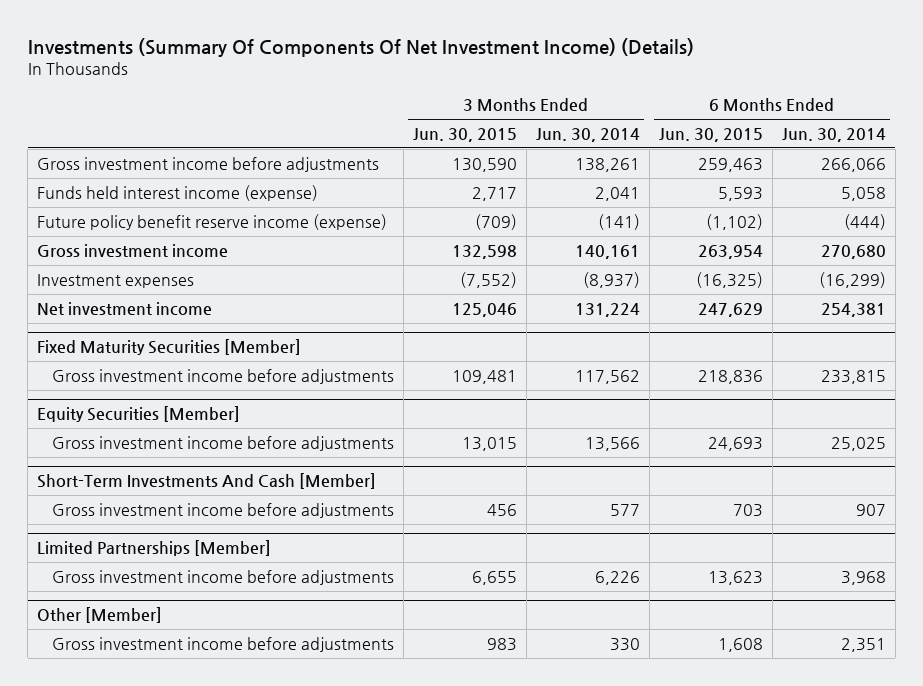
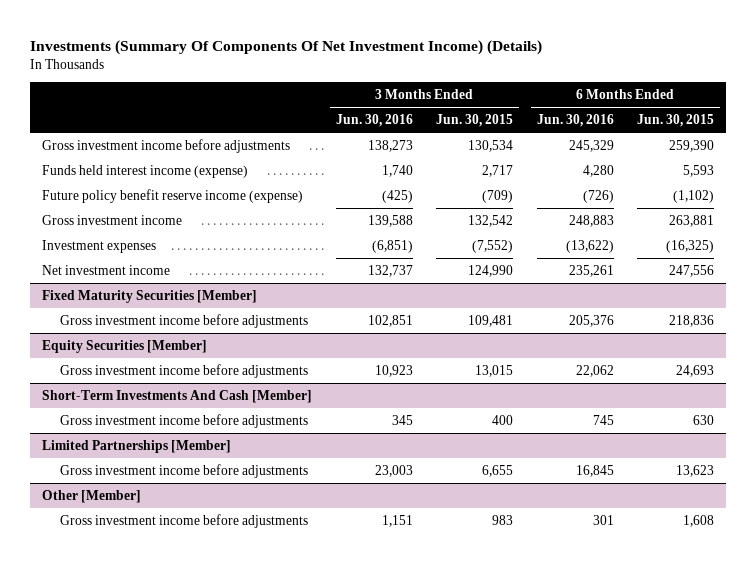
- | 3 Months Ended Jun. 30, 2015 | 3 Months Ended Jun. 30, 2014 | 6 Months Ended Jun. 30, 2015 | 6 Months Ended Jun. 30, 2014
+ | 3 Months Ended Jun. 30, 2016 | 3 Months Ended Jun. 30, 2015 | 6 Months Ended Jun. 30, 2016 | 6 Months Ended Jun. 30, 2015
- Gross investment income before adjustments | 130,590 | 138,261 | 259,463 | 266,066
+ Gross investment income before adjustments | 138,273 | 130,534 | 245,329 | 259,390
- Gross investment income | 132,598 | 140,161 | 263,954 | 270,680
+ Gross investment income | 139,588 | 132,542 | 248,883 | 263,881
- Net investment income | 125,046 | 131,224 | 247,629 | 254,381
+ Net investment income | 132,737 | 124,990 | 235,261 | 247,556
@ Short-Term Investments And Cash [Member]
- Gross investment income before adjustments | 456 | 577 | 703 | 907
+ Gross investment income before adjustments | 345 | 400 | 745 | 630

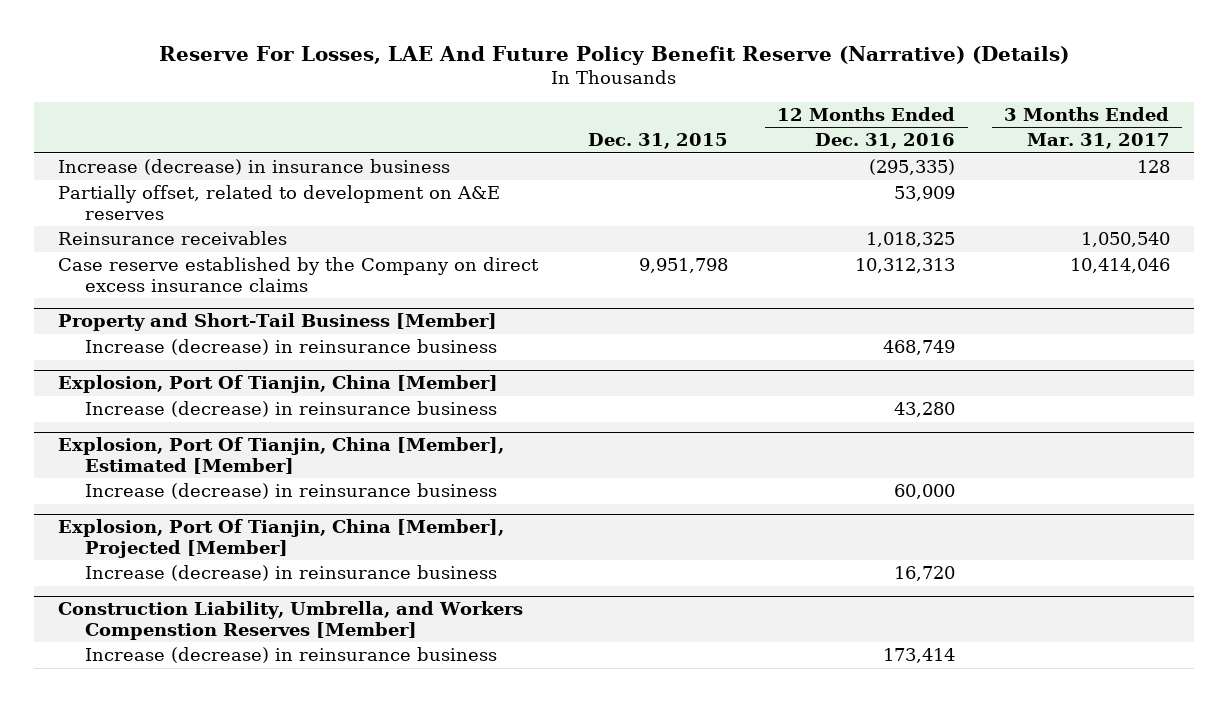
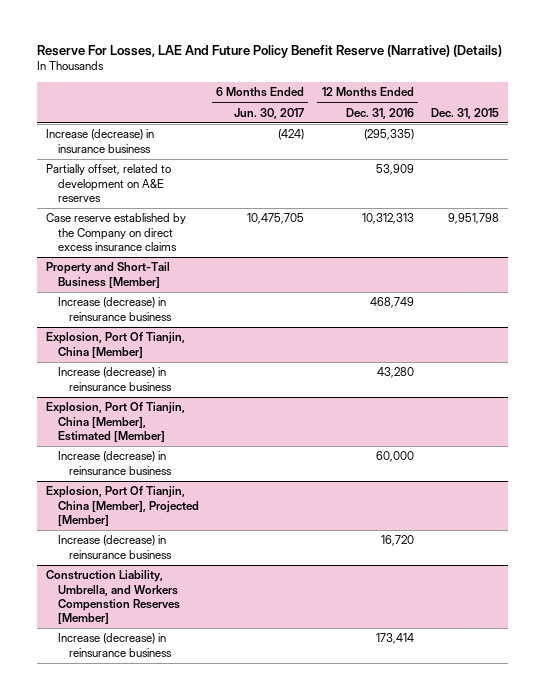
- | Dec. 31, 2015 | 12 Months Ended Dec. 31, 2016 | 3 Months Ended Mar. 31, 2017
+ | 6 Months Ended Jun. 30, 2017 | 12 Months Ended Dec. 31, 2016 | Dec. 31, 2015
- Reinsurance receivables | | 1,018,325 | 1,050,540

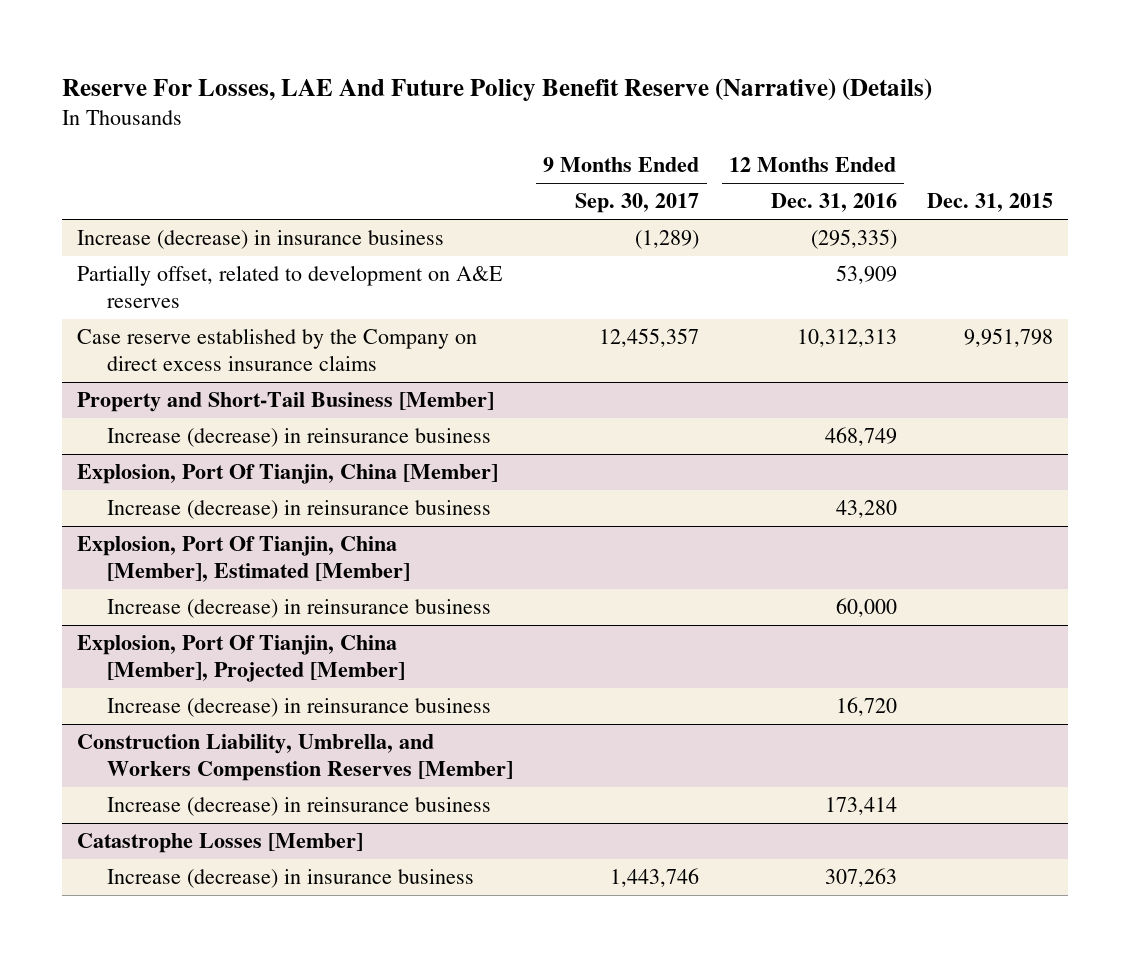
- | 6 Months Ended Jun. 30, 2017 | 12 Months Ended Dec. 31, 2016 | Dec. 31, 2015
+ | 9 Months Ended Sep. 30, 2017 | 12 Months Ended Dec. 31, 2016 | Dec. 31, 2015
+ Catastrophe Losses [Member]
+ Increase (decrease) in insurance business | 1,443,746 | 307,263 |

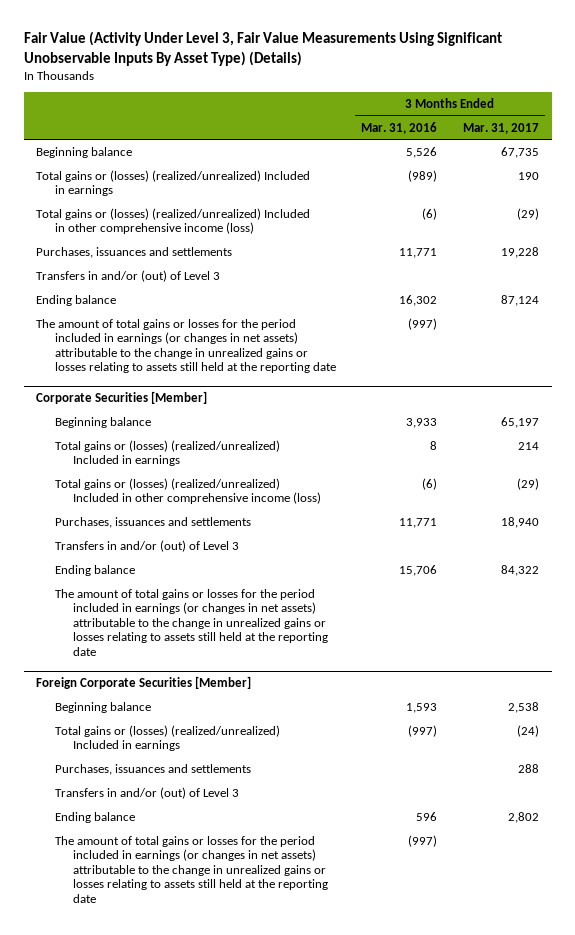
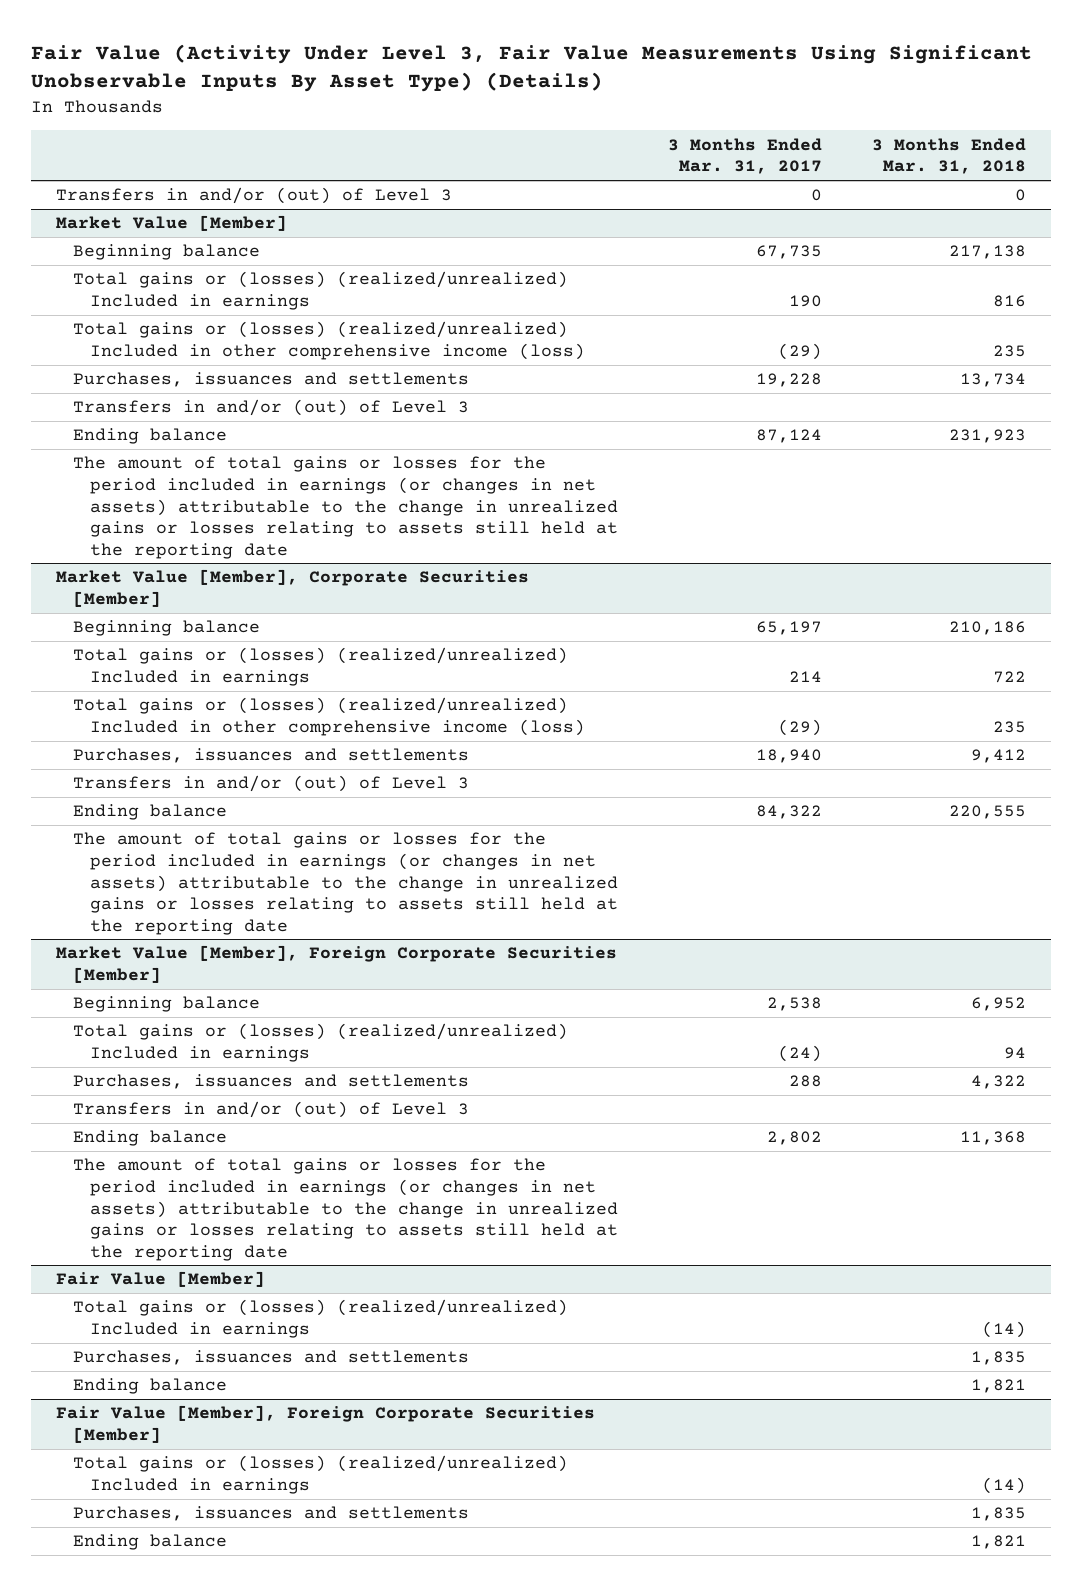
- | 3 Months Ended Mar. 31, 2016 | 3 Months Ended Mar. 31, 2017
+ | 3 Months Ended Mar. 31, 2017 | 3 Months Ended Mar. 31, 2018
+ Transfers in and/or (out) of Level 3 | 0 | 0
+ Market Value [Member]
- Corporate Securities [Member]
+ Market Value [Member], Corporate Securities [Member]
- Foreign Corporate Securities [Member]
+ Market Value [Member], Foreign Corporate Securities [Member]
+ Fair Value [Member]
+ Total gains or (losses) (realized/unrealized) Included in earnings | | (14)
+ Purchases, issuances and settlements | | 1,835
+ Ending balance | | 1,821
+ Fair Value [Member], Foreign Corporate Securities [Member]
+ Total gains or (losses) (realized/unrealized) Included in earnings | | (14)
+ Purchases, issuances and settlements | | 1,835
+ Ending balance | | 1,821

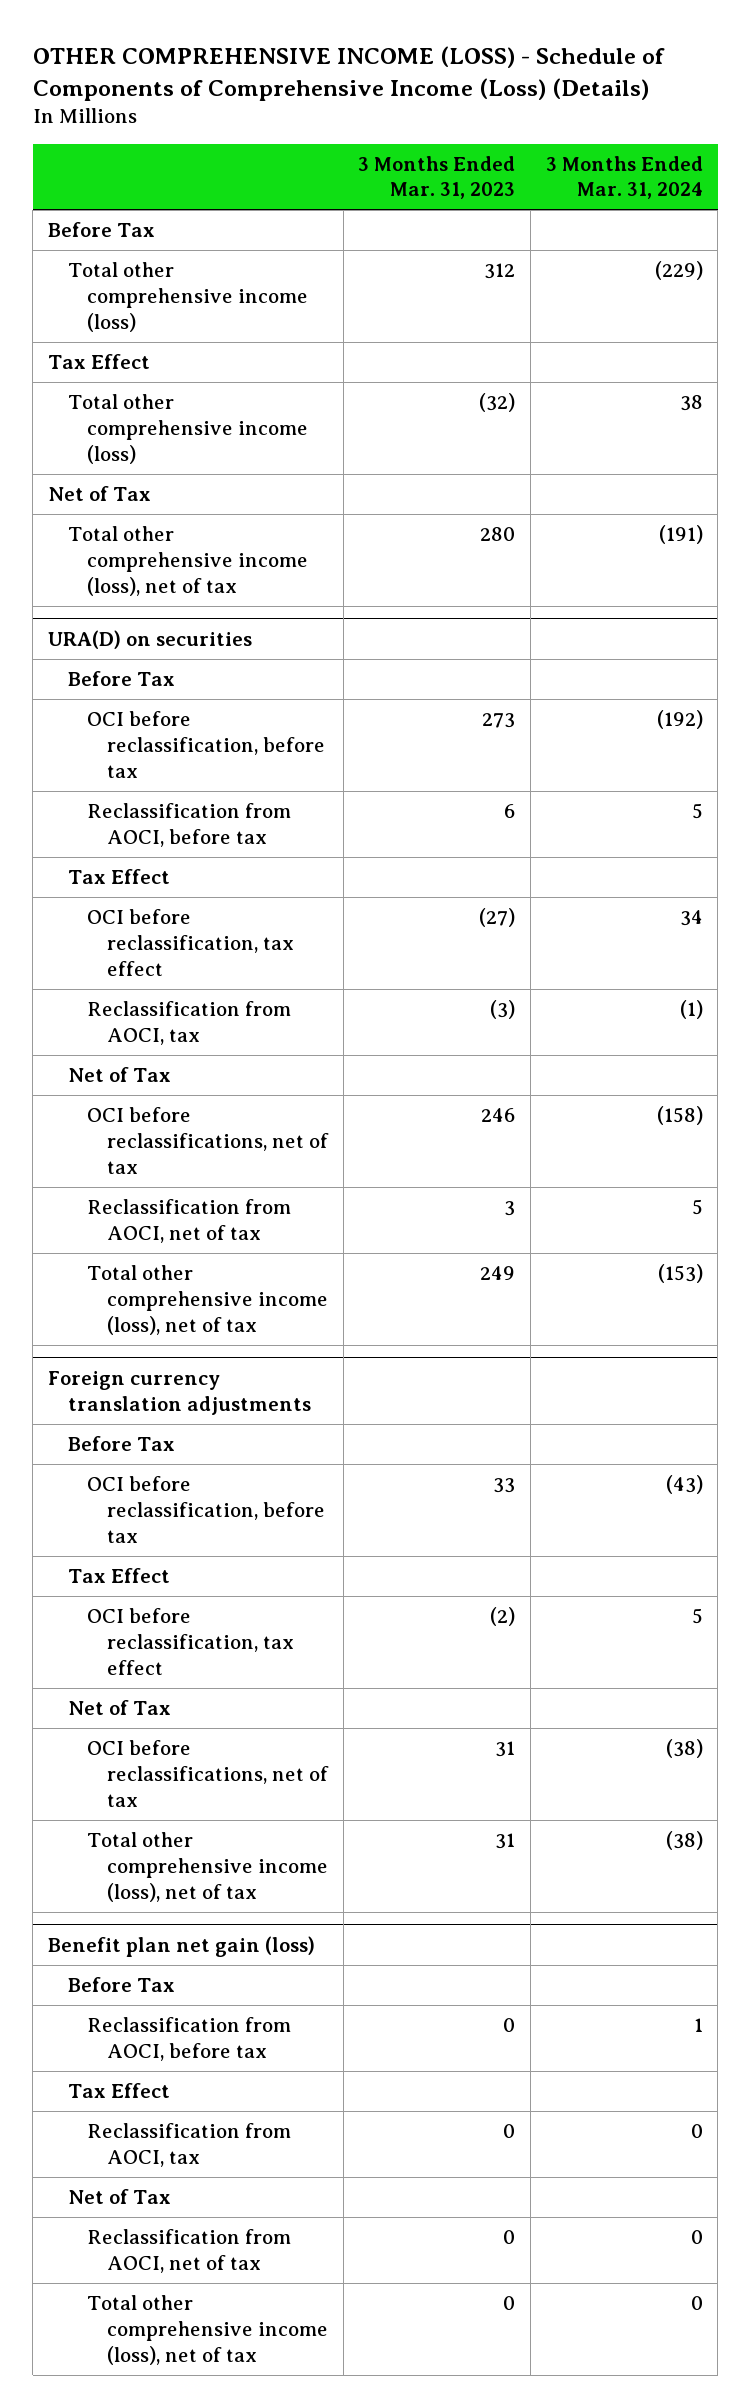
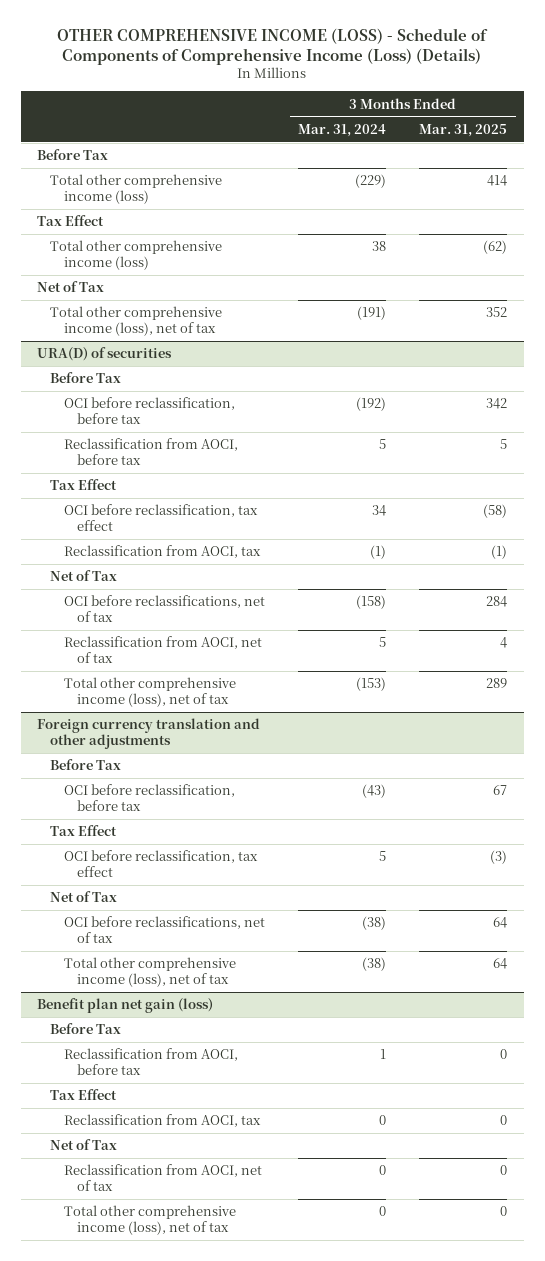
- | 3 Months Ended Mar. 31, 2023 | 3 Months Ended Mar. 31, 2024
+ | 3 Months Ended Mar. 31, 2024 | 3 Months Ended Mar. 31, 2025
- URA(D) on securities
+ URA(D) of securities
- Foreign currency translation adjustments
+ Foreign currency translation and other adjustments

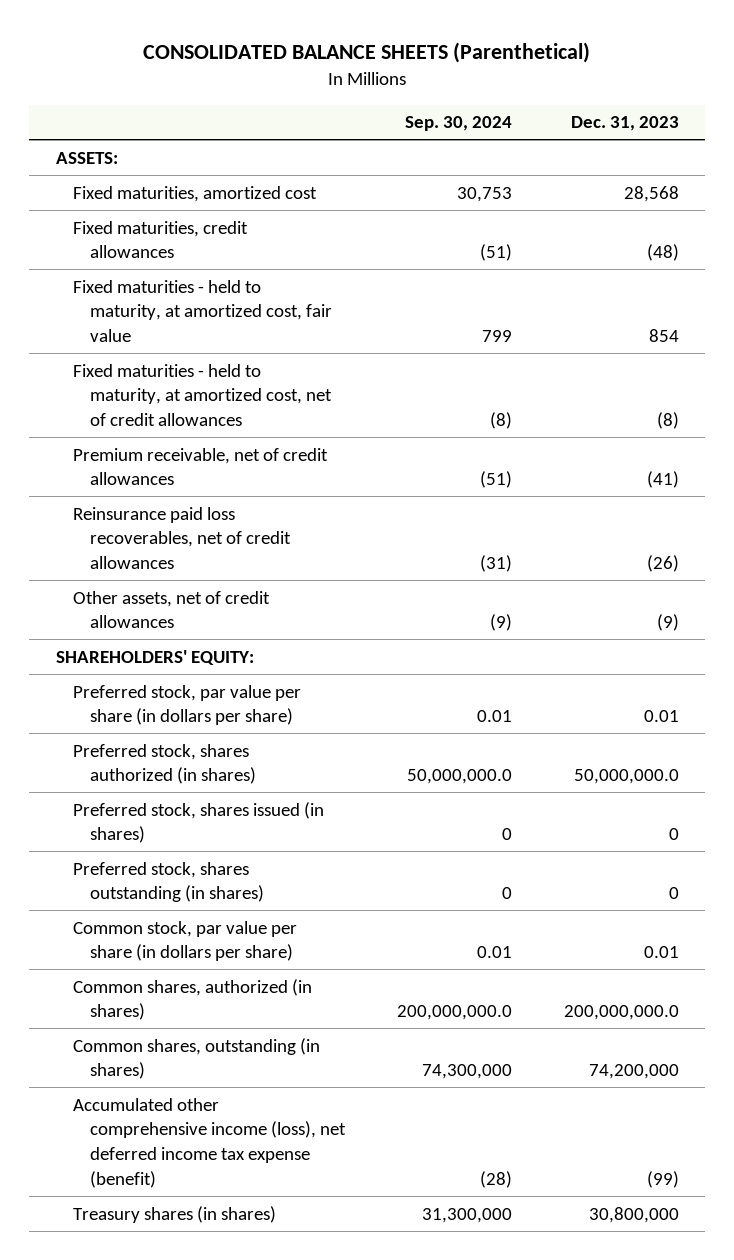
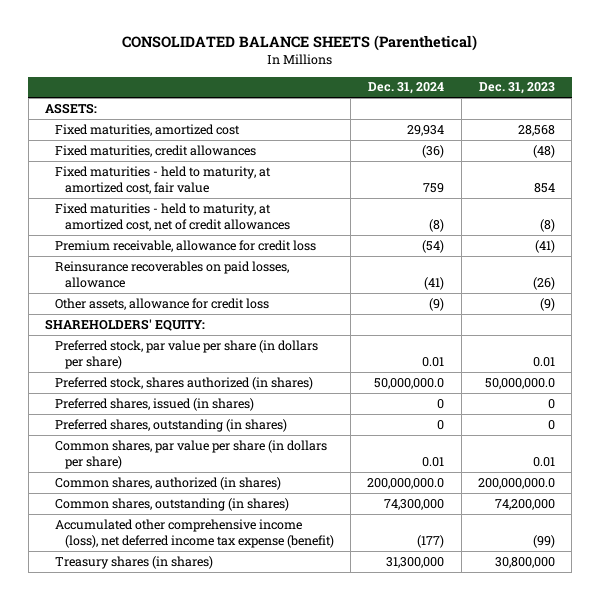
- | Sep. 30, 2024 | Dec. 31, 2023
+ | Dec. 31, 2024 | Dec. 31, 2023
- Premium receivable, net of credit allowances | (51) | (41)
- Reinsurance paid loss recoverables, net of credit allowances | (31) | (26)
- Other assets, net of credit allowances | (9) | (9)
+ Premium receivable, allowance for credit loss | (54) | (41)
+ Reinsurance recoverables on paid losses, allowance | (41) | (26)
+ Other assets, allowance for credit loss | (9) | (9)
- Preferred stock, shares issued (in shares) | 0 | 0
- Preferred stock, shares outstanding (in shares) | 0 | 0
- Common stock, par value per share (in dollars per share) | 0.01 | 0.01
+ Preferred shares, issued (in shares) | 0 | 0
+ Preferred shares, outstanding (in shares) | 0 | 0
+ Common shares, par value per share (in dollars per share) | 0.01 | 0.01

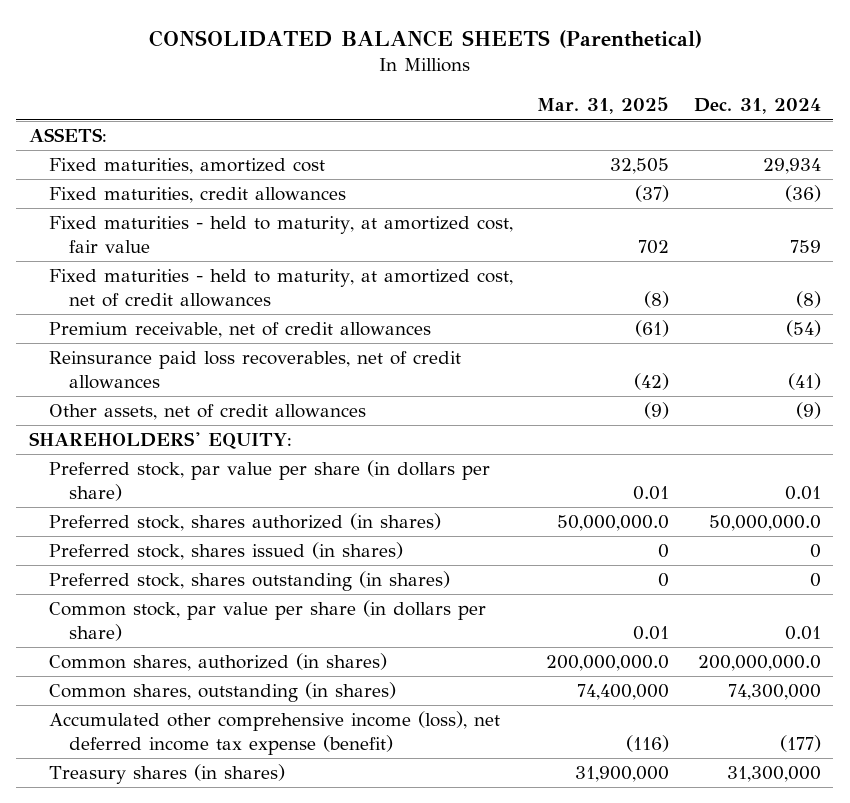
- | Dec. 31, 2024 | Dec. 31, 2023
+ | Mar. 31, 2025 | Dec. 31, 2024
- Premium receivable, allowance for credit loss | (54) | (41)
- Reinsurance recoverables on paid losses, allowance | (41) | (26)
- Other assets, allowance for credit loss | (9) | (9)
+ Premium receivable, net of credit allowances | (61) | (54)
+ Reinsurance paid loss recoverables, net of credit allowances | (42) | (41)
+ Other assets, net of credit allowances | (9) | (9)
- Preferred shares, issued (in shares) | 0 | 0
- Preferred shares, outstanding (in shares) | 0 | 0
- Common shares, par value per share (in dollars per share) | 0.01 | 0.01
+ Preferred stock, shares issued (in shares) | 0 | 0
+ Preferred stock, shares outstanding (in shares) | 0 | 0
+ Common stock, par value per share (in dollars per share) | 0.01 | 0.01

